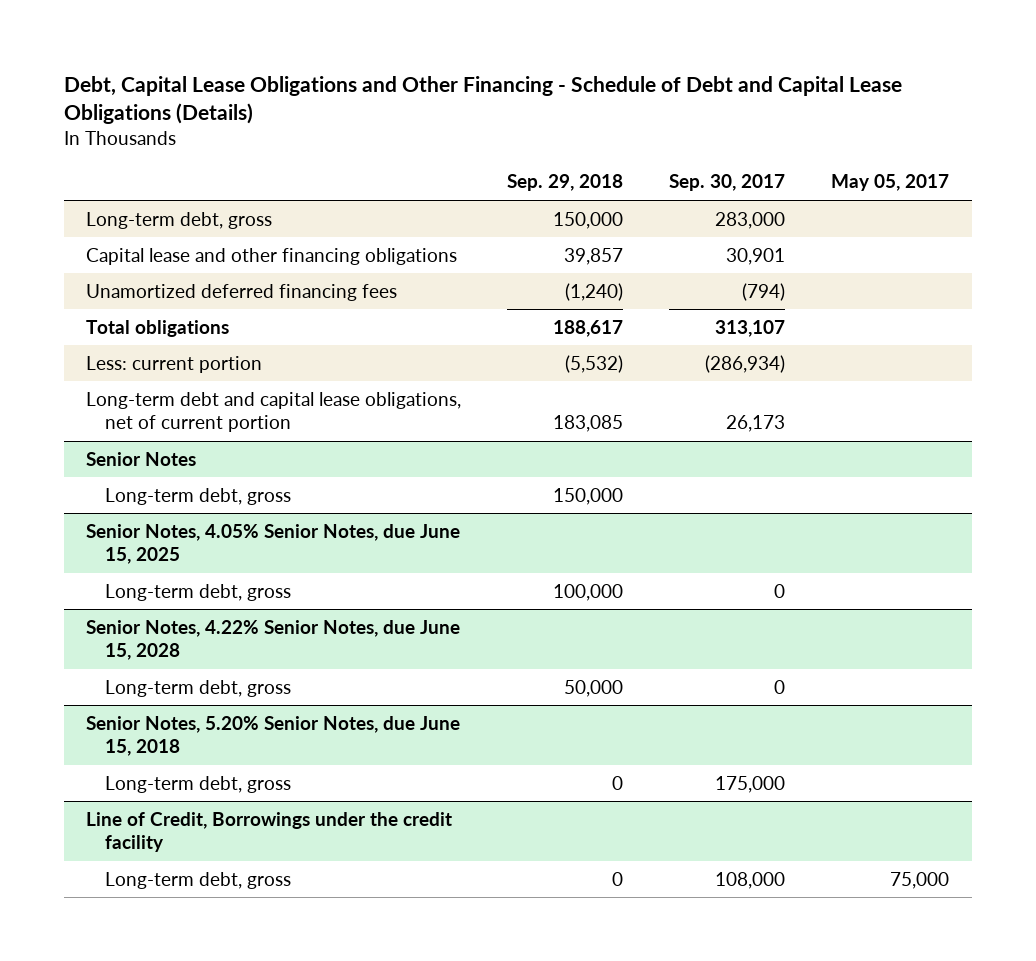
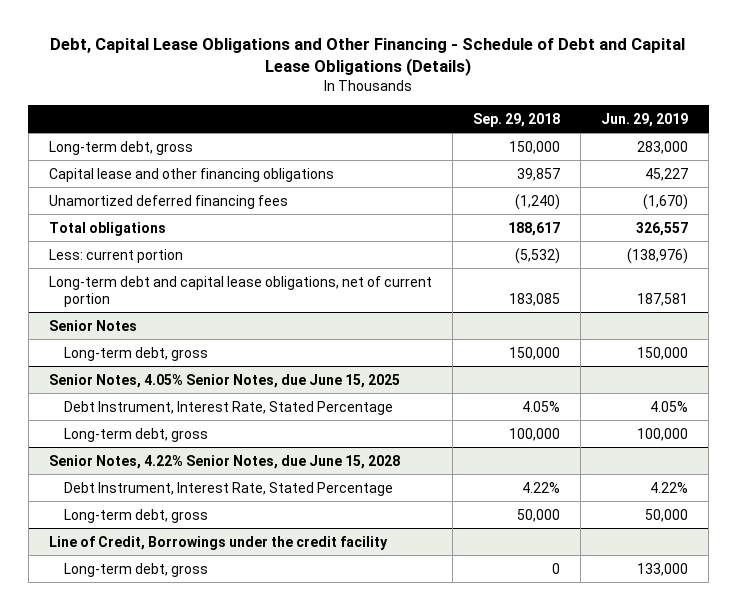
- | Sep. 29, 2018 | Sep. 30, 2017 | May 05, 2017
+ | Sep. 29, 2018 | Jun. 29, 2019
@ Senior Notes, 4.05% Senior Notes, due June 15, 2025
+ Debt Instrument, Interest Rate, Stated Percentage | 4.05% | 4.05%
@ Senior Notes, 4.22% Senior Notes, due June 15, 2028
+ Debt Instrument, Interest Rate, Stated Percentage | 4.22% | 4.22%
- Senior Notes, 5.20% Senior Notes, due June 15, 2018
- Long-term debt, gross | 0 | 175,000 |

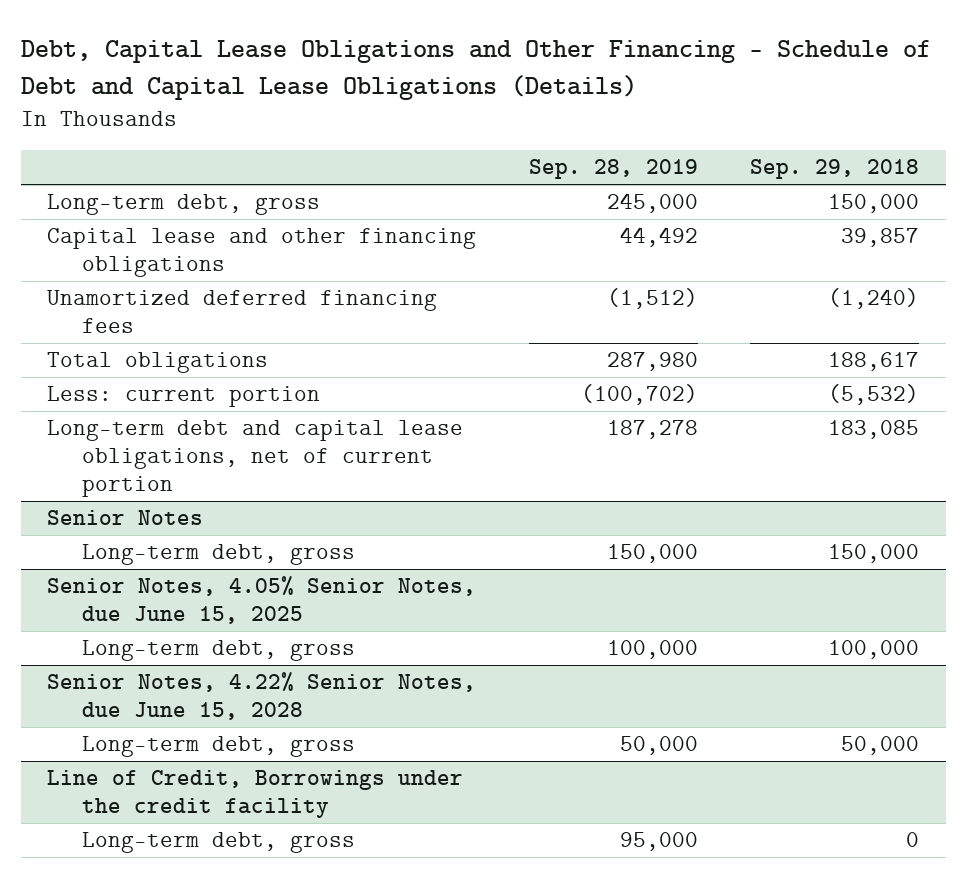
- | Sep. 29, 2018 | Jun. 29, 2019
+ | Sep. 28, 2019 | Sep. 29, 2018
@ Senior Notes, 4.05% Senior Notes, due June 15, 2025
- Debt Instrument, Interest Rate, Stated Percentage | 4.05% | 4.05%
@ Senior Notes, 4.22% Senior Notes, due June 15, 2028
- Debt Instrument, Interest Rate, Stated Percentage | 4.22% | 4.22%

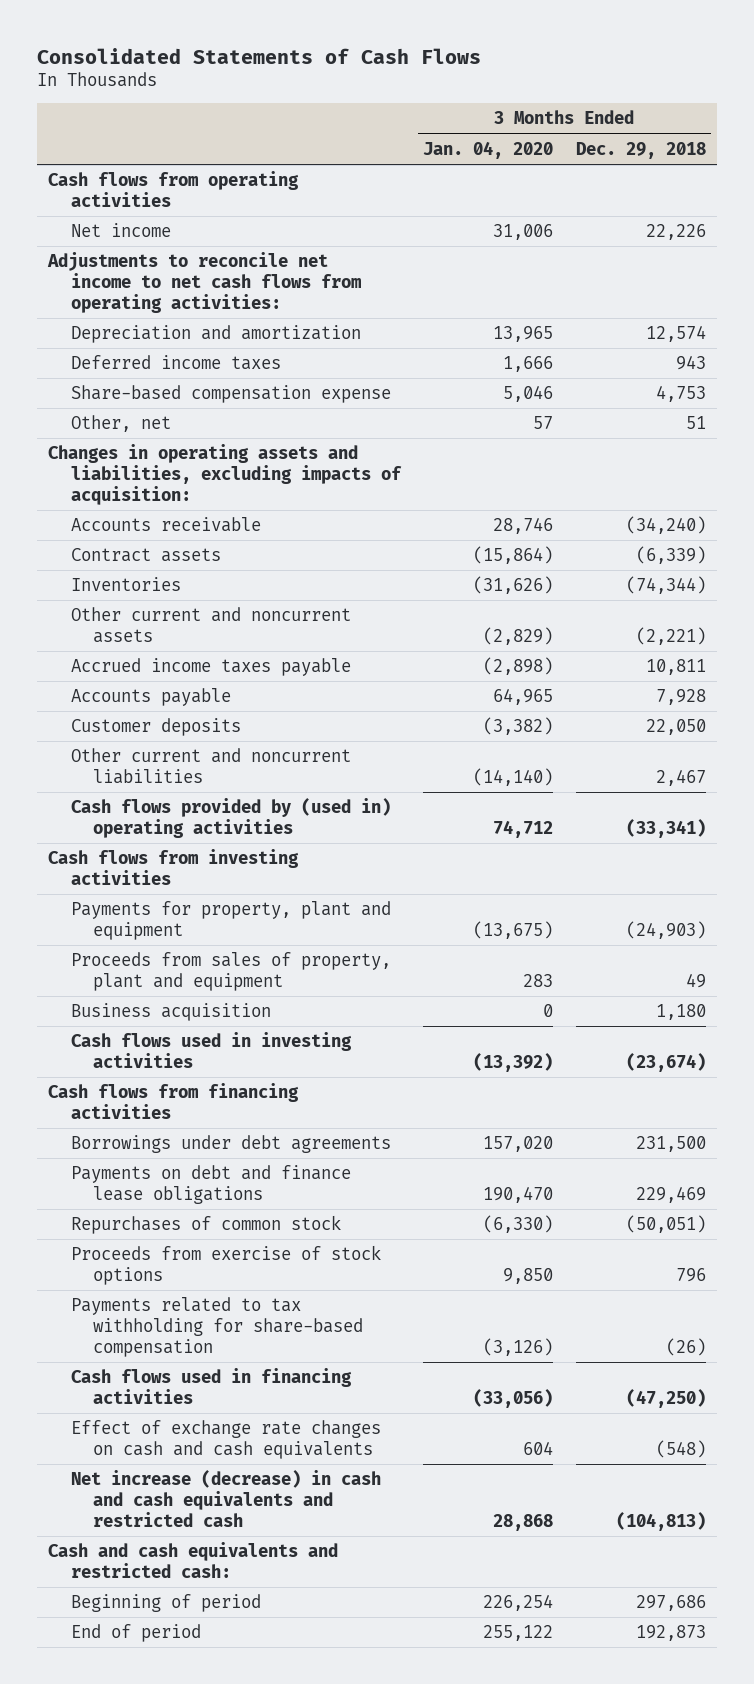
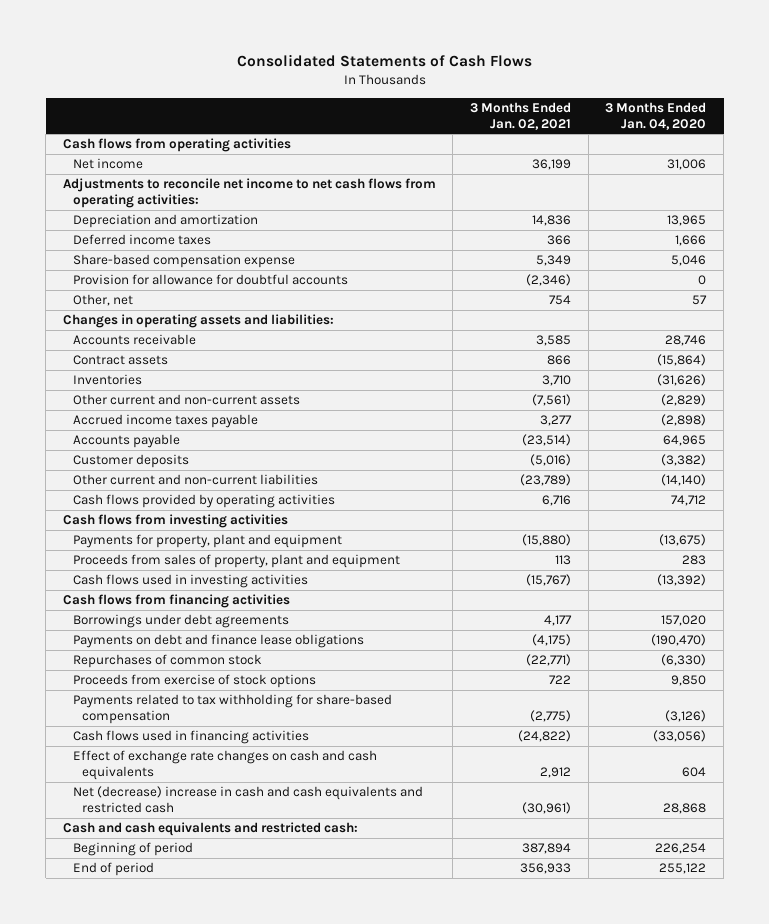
- | 3 Months Ended Jan. 04, 2020 | 3 Months Ended Dec. 29, 2018
+ | 3 Months Ended Jan. 02, 2021 | 3 Months Ended Jan. 04, 2020
+ Provision for allowance for doubtful accounts | (2,346) | 0
- Changes in operating assets and liabilities, excluding impacts of acquisition:
+ Changes in operating assets and liabilities:
- Other current and noncurrent assets | (2,829) | (2,221)
+ Other current and non-current assets | (7,561) | (2,829)
- Other current and noncurrent liabilities | (14,140) | 2,467
- Cash flows provided by (used in) operating activities | 74,712 | (33,341)
+ Other current and non-current liabilities | (23,789) | (14,140)
+ Cash flows provided by operating activities | 6,716 | 74,712
- Business acquisition | 0 | 1,180
- Payments on debt and finance lease obligations | 190,470 | 229,469
+ Payments on debt and finance lease obligations | (4,175) | (190,470)
- Net increase (decrease) in cash and cash equivalents and restricted cash | 28,868 | (104,813)
+ Net (decrease) increase in cash and cash equivalents and restricted cash | (30,961) | 28,868

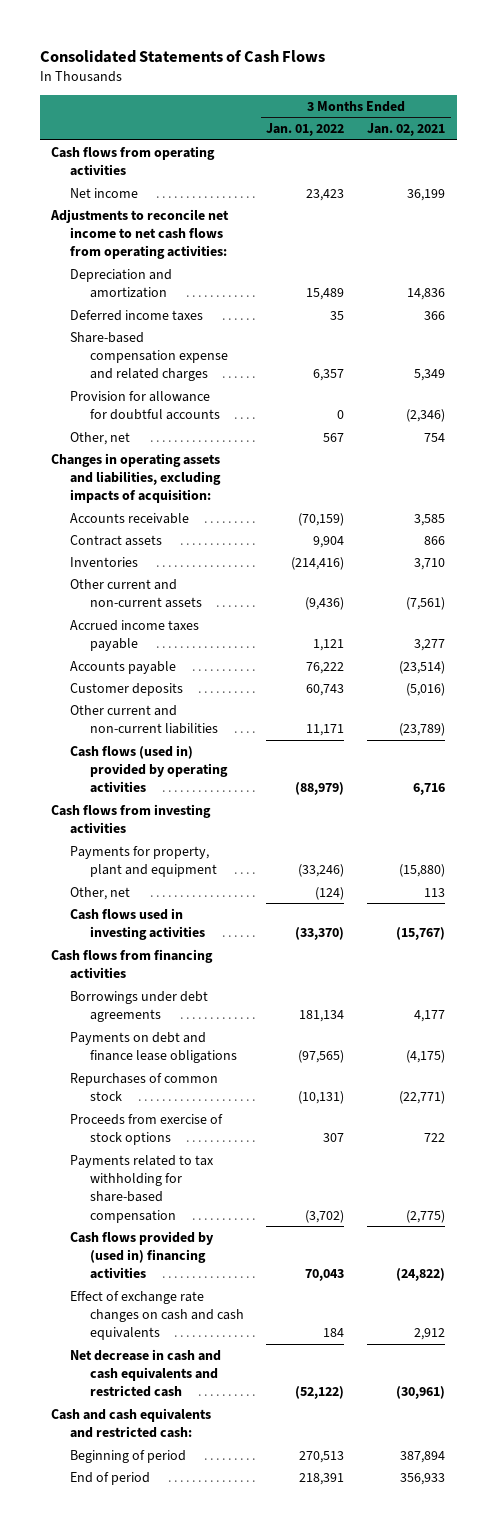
- | 3 Months Ended Jan. 02, 2021 | 3 Months Ended Jan. 04, 2020
+ | 3 Months Ended Jan. 01, 2022 | 3 Months Ended Jan. 02, 2021
- Share-based compensation expense | 5,349 | 5,046
+ Share-based compensation expense and related charges | 6,357 | 5,349
- Changes in operating assets and liabilities:
+ Changes in operating assets and liabilities, excluding impacts of acquisition:
- Cash flows provided by operating activities | 6,716 | 74,712
+ Cash flows (used in) provided by operating activities | (88,979) | 6,716
- Proceeds from sales of property, plant and equipment | 113 | 283
+ Other, net | (124) | 113
- Cash flows used in financing activities | (24,822) | (33,056)
+ Cash flows provided by (used in) financing activities | 70,043 | (24,822)
- Net (decrease) increase in cash and cash equivalents and restricted cash | (30,961) | 28,868
+ Net decrease in cash and cash equivalents and restricted cash | (52,122) | (30,961)

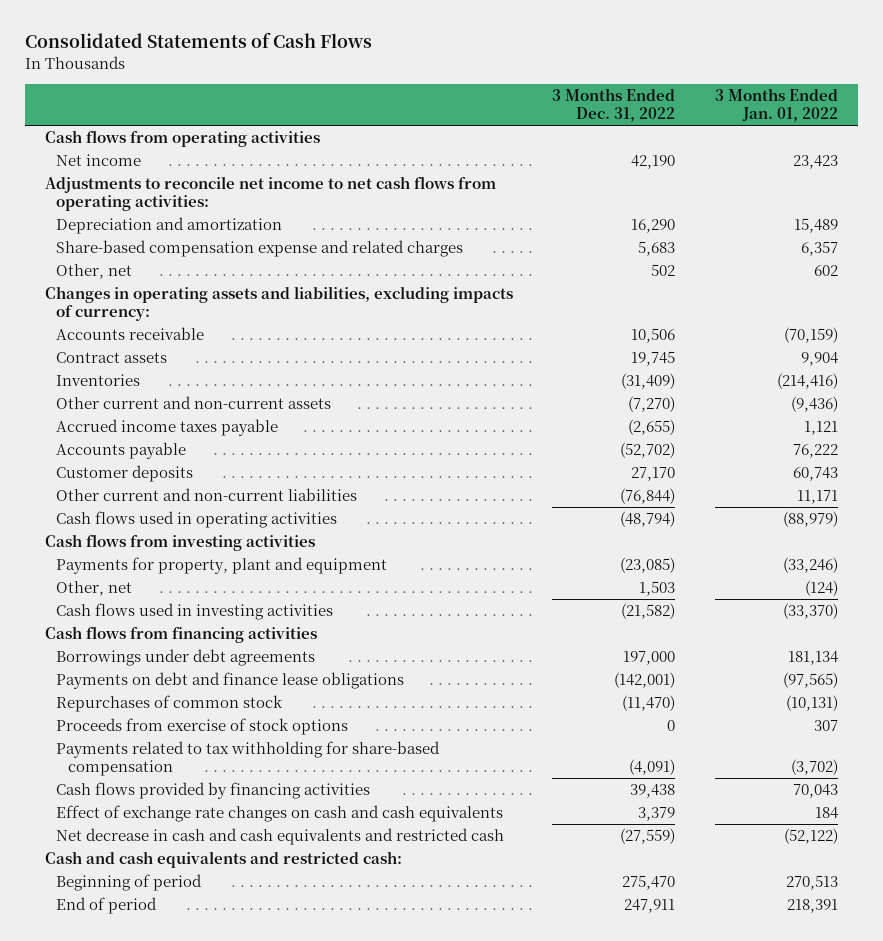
- | 3 Months Ended Jan. 01, 2022 | 3 Months Ended Jan. 02, 2021
+ | 3 Months Ended Dec. 31, 2022 | 3 Months Ended Jan. 01, 2022
- Deferred income taxes | 35 | 366
- Provision for allowance for doubtful accounts | 0 | (2,346)
- Other, net | 567 | 754
- Changes in operating assets and liabilities, excluding impacts of acquisition:
+ Other, net | 502 | 602
+ Changes in operating assets and liabilities, excluding impacts of currency:
- Cash flows (used in) provided by operating activities | (88,979) | 6,716
+ Cash flows used in operating activities | (48,794) | (88,979)
- Cash flows provided by (used in) financing activities | 70,043 | (24,822)
+ Cash flows provided by financing activities | 39,438 | 70,043

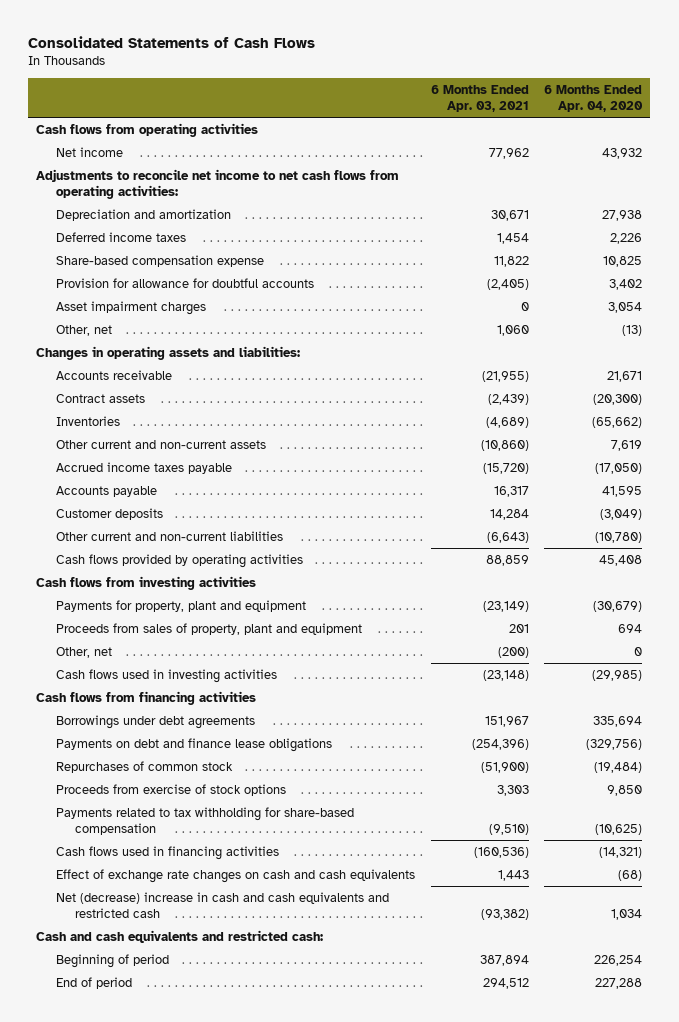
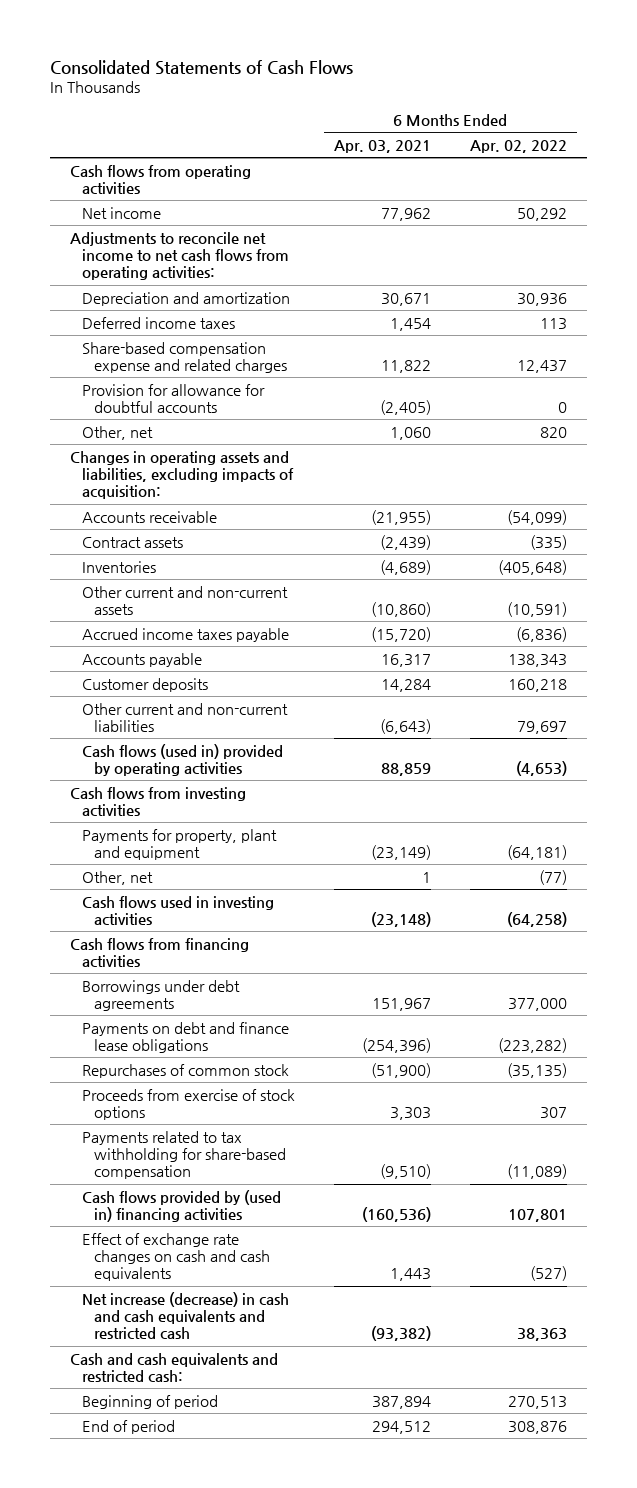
- | 6 Months Ended Apr. 03, 2021 | 6 Months Ended Apr. 04, 2020
+ | 6 Months Ended Apr. 03, 2021 | 6 Months Ended Apr. 02, 2022
- Share-based compensation expense | 11,822 | 10,825
+ Share-based compensation expense and related charges | 11,822 | 12,437
- Asset impairment charges | 0 | 3,054
- Changes in operating assets and liabilities:
+ Changes in operating assets and liabilities, excluding impacts of acquisition:
- Cash flows provided by operating activities | 88,859 | 45,408
+ Cash flows (used in) provided by operating activities | 88,859 | (4,653)
- Proceeds from sales of property, plant and equipment | 201 | 694
- Other, net | (200) | 0
+ Other, net | 1 | (77)
- Cash flows used in financing activities | (160,536) | (14,321)
+ Cash flows provided by (used in) financing activities | (160,536) | 107,801
- Net (decrease) increase in cash and cash equivalents and restricted cash | (93,382) | 1,034
+ Net increase (decrease) in cash and cash equivalents and restricted cash | (93,382) | 38,363

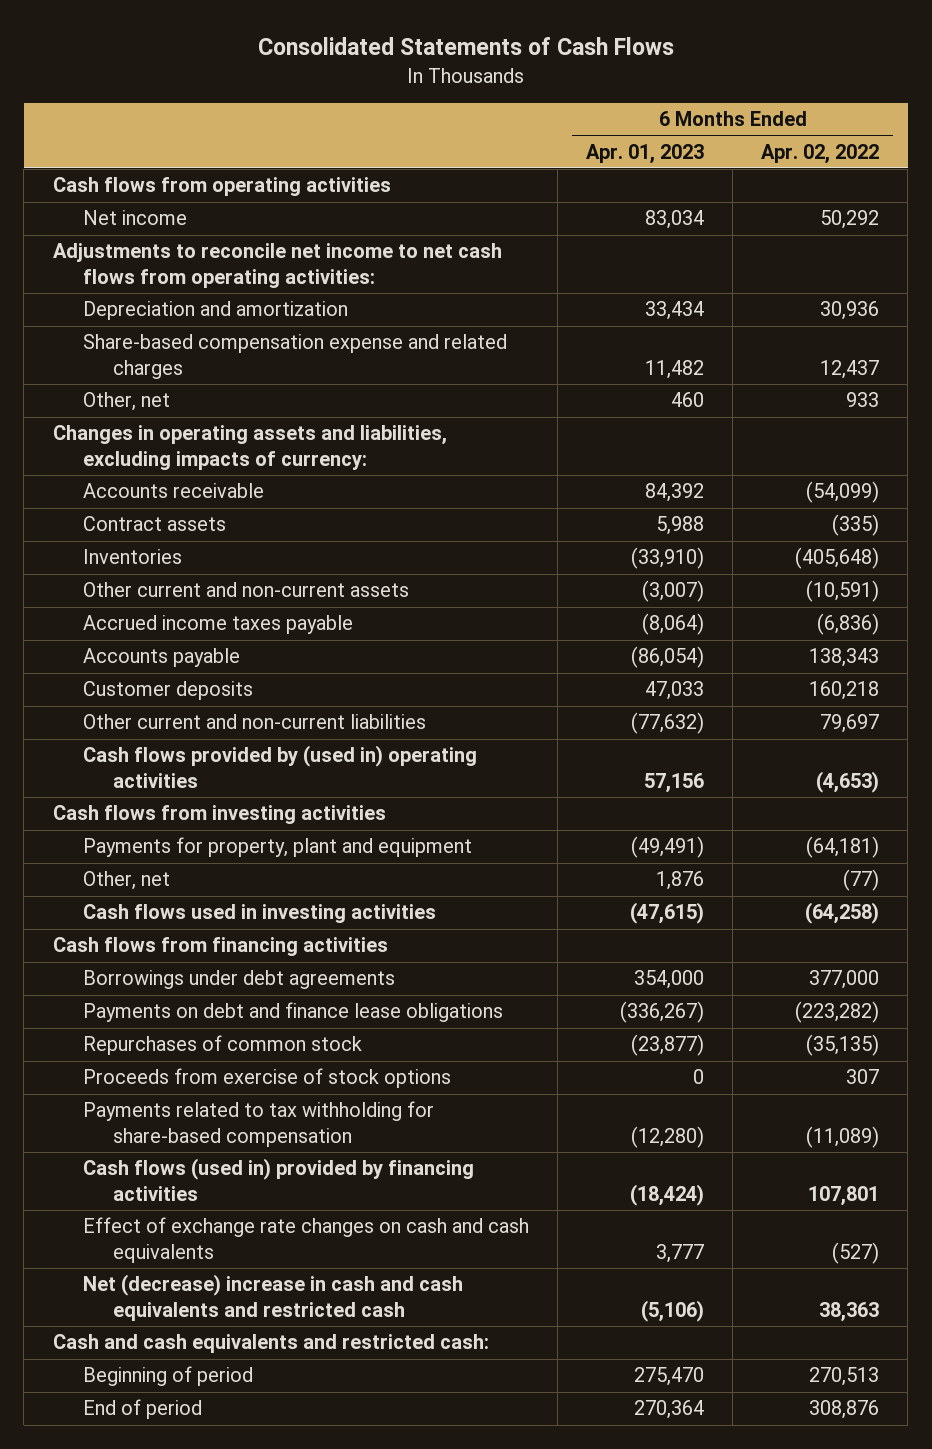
- | 6 Months Ended Apr. 03, 2021 | 6 Months Ended Apr. 02, 2022
+ | 6 Months Ended Apr. 01, 2023 | 6 Months Ended Apr. 02, 2022
- Deferred income taxes | 1,454 | 113
- Provision for allowance for doubtful accounts | (2,405) | 0
- Other, net | 1,060 | 820
- Changes in operating assets and liabilities, excluding impacts of acquisition:
+ Other, net | 460 | 933
+ Changes in operating assets and liabilities, excluding impacts of currency:
- Cash flows (used in) provided by operating activities | 88,859 | (4,653)
+ Cash flows provided by (used in) operating activities | 57,156 | (4,653)
- Cash flows provided by (used in) financing activities | (160,536) | 107,801
+ Cash flows (used in) provided by financing activities | (18,424) | 107,801
- Net increase (decrease) in cash and cash equivalents and restricted cash | (93,382) | 38,363
+ Net (decrease) increase in cash and cash equivalents and restricted cash | (5,106) | 38,363

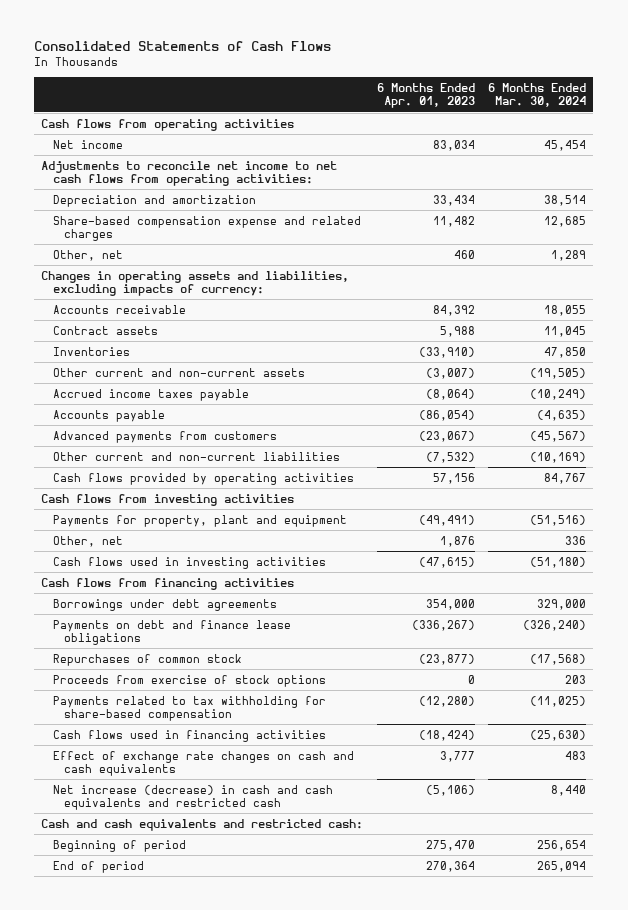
- | 6 Months Ended Apr. 01, 2023 | 6 Months Ended Apr. 02, 2022
+ | 6 Months Ended Apr. 01, 2023 | 6 Months Ended Mar. 30, 2024
- Customer deposits | 47,033 | 160,218
- Other current and non-current liabilities | (77,632) | 79,697
- Cash flows provided by (used in) operating activities | 57,156 | (4,653)
+ Advanced payments from customers | (23,067) | (45,567)
+ Other current and non-current liabilities | (7,532) | (10,169)
+ Cash flows provided by operating activities | 57,156 | 84,767
- Cash flows (used in) provided by financing activities | (18,424) | 107,801
+ Cash flows used in financing activities | (18,424) | (25,630)
- Net (decrease) increase in cash and cash equivalents and restricted cash | (5,106) | 38,363
+ Net increase (decrease) in cash and cash equivalents and restricted cash | (5,106) | 8,440

